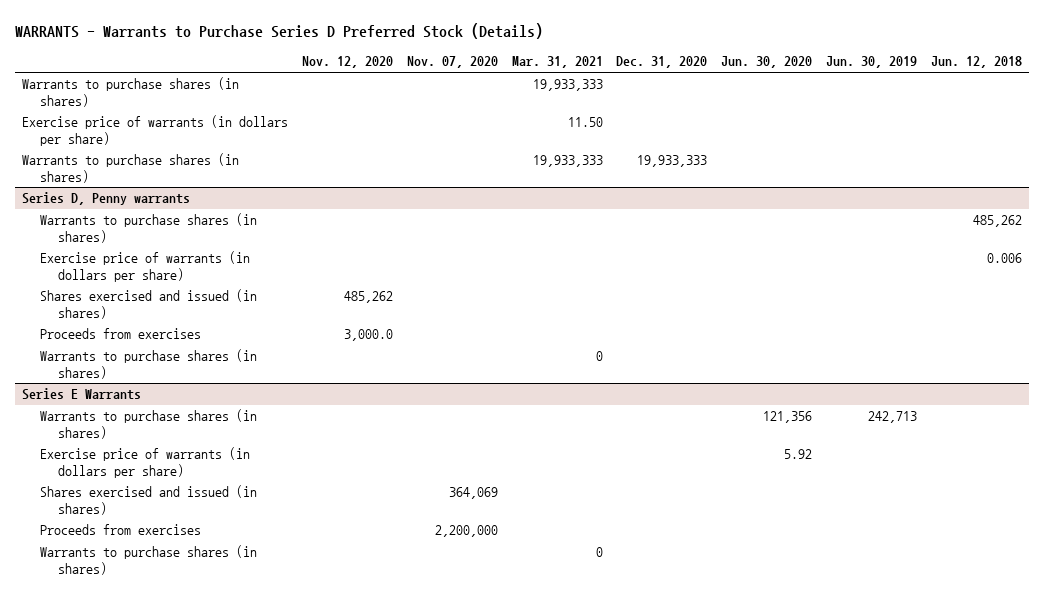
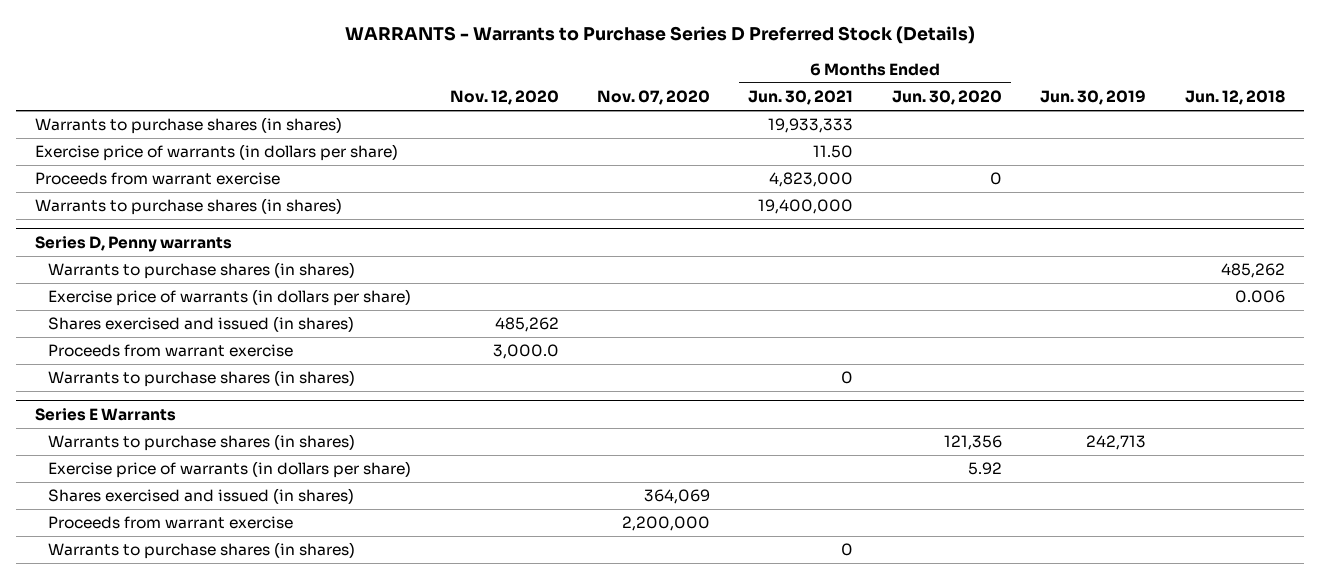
- | Nov. 12, 2020 | Nov. 07, 2020 | Mar. 31, 2021 | Dec. 31, 2020 | Jun. 30, 2020 | Jun. 30, 2019 | Jun. 12, 2018
+ | Nov. 12, 2020 | Nov. 07, 2020 | 6 Months Ended Jun. 30, 2021 | 6 Months Ended Jun. 30, 2020 | Jun. 30, 2019 | Jun. 12, 2018
+ Proceeds from warrant exercise | | | 4,823,000 | 0 | |
@ Series D, Penny warrants
- Proceeds from exercises | 3,000.0 | | | | | |
+ Proceeds from warrant exercise | 3,000.0 | | | | |
@ Series E Warrants
- Proceeds from exercises | | 2,200,000 | | | | |
+ Proceeds from warrant exercise | | 2,200,000 | | | |

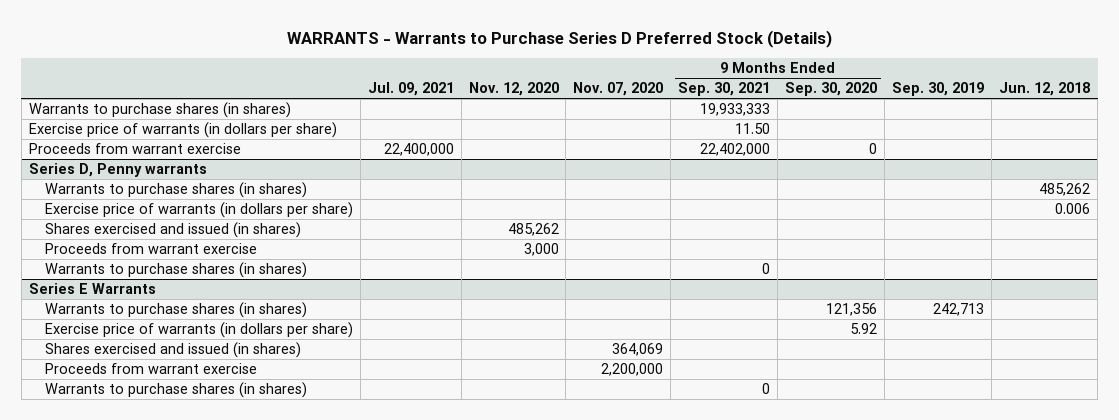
- | Nov. 12, 2020 | Nov. 07, 2020 | 6 Months Ended Jun. 30, 2021 | 6 Months Ended Jun. 30, 2020 | Jun. 30, 2019 | Jun. 12, 2018
+ | Jul. 09, 2021 | Nov. 12, 2020 | Nov. 07, 2020 | 9 Months Ended Sep. 30, 2021 | 9 Months Ended Sep. 30, 2020 | Sep. 30, 2019 | Jun. 12, 2018
- Warrants to purchase shares (in shares) | | | 19,400,000 | | |
@ Series D, Penny warrants
- Proceeds from warrant exercise | 3,000.0 | | | | |
+ Proceeds from warrant exercise | | 3,000 | | | | |

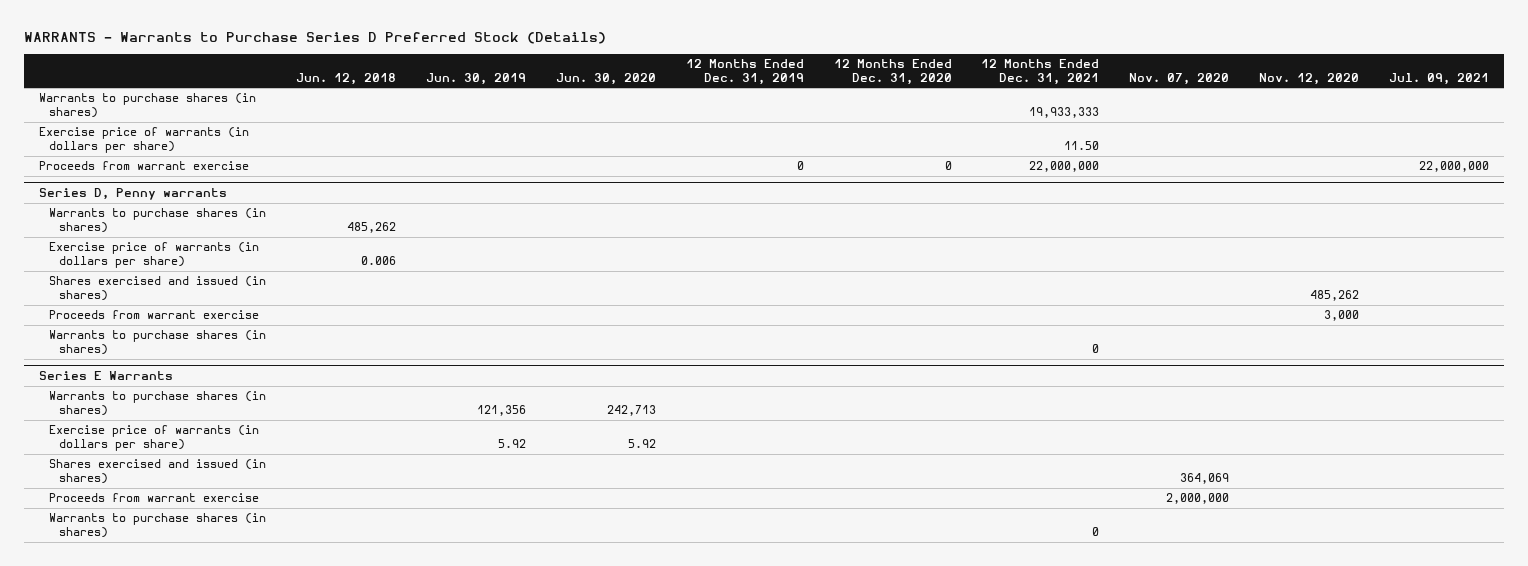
- | Jul. 09, 2021 | Nov. 12, 2020 | Nov. 07, 2020 | 9 Months Ended Sep. 30, 2021 | 9 Months Ended Sep. 30, 2020 | Sep. 30, 2019 | Jun. 12, 2018
+ | Jun. 12, 2018 | Jun. 30, 2019 | Jun. 30, 2020 | 12 Months Ended Dec. 31, 2019 | 12 Months Ended Dec. 31, 2020 | 12 Months Ended Dec. 31, 2021 | Nov. 07, 2020 | Nov. 12, 2020 | Jul. 09, 2021
- Proceeds from warrant exercise | 22,400,000 | | | 22,402,000 | 0 | |
+ Proceeds from warrant exercise | | | | 0 | 0 | 22,000,000 | | | 22,000,000
@ Series E Warrants
- Proceeds from warrant exercise | | | 2,200,000 | | | |
+ Proceeds from warrant exercise | | | | | | | 2,000,000 | |

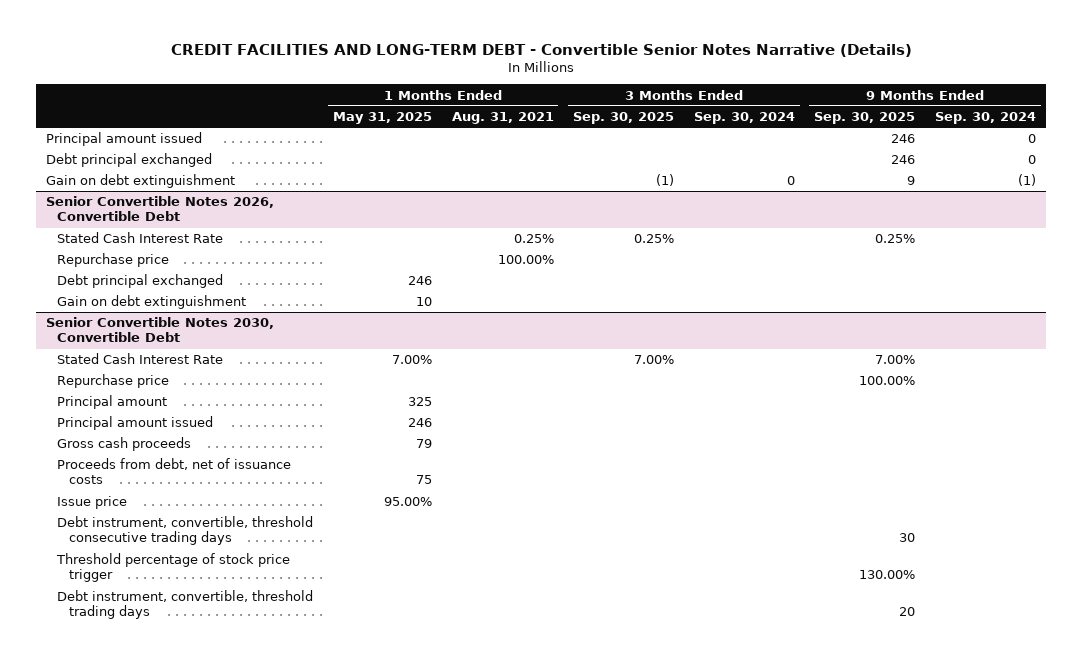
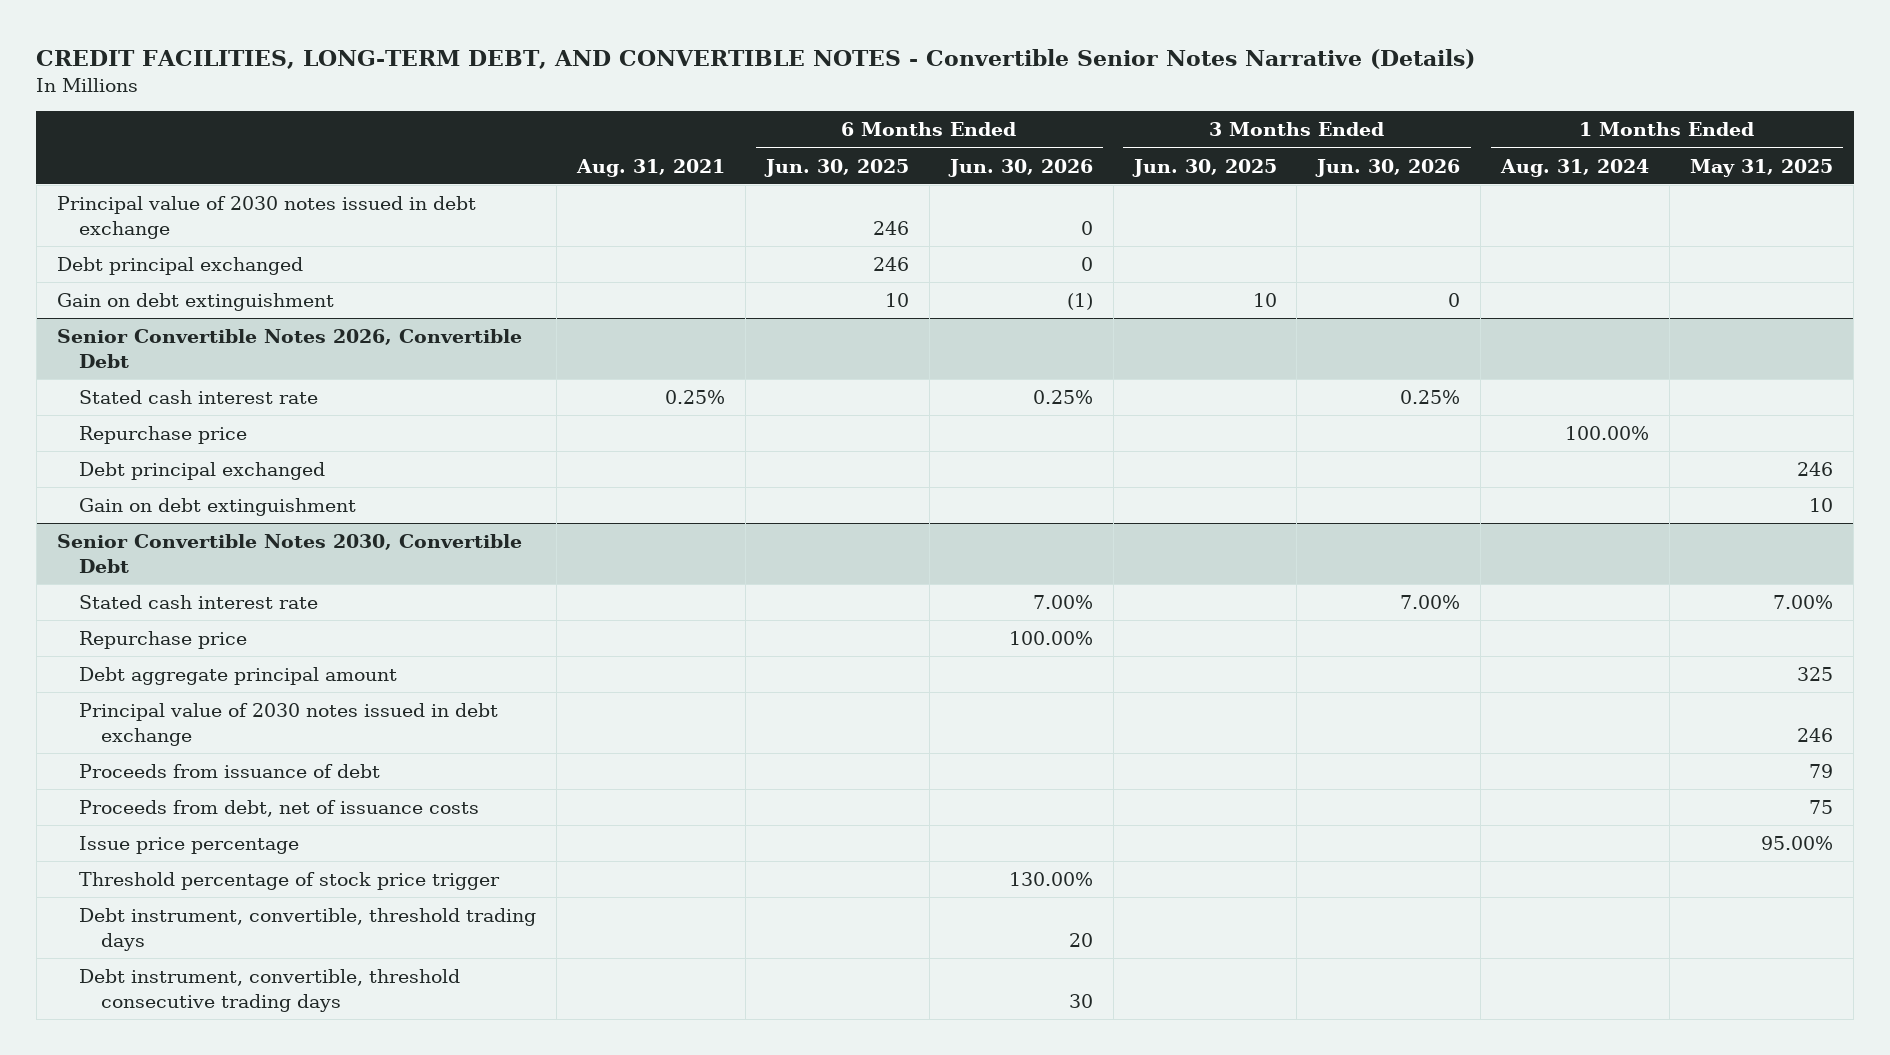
- CREDIT FACILITIES AND LONG-TERM DEBT - Convertible Senior Notes Narrative (Details)
+ CREDIT FACILITIES, LONG-TERM DEBT, AND CONVERTIBLE NOTES - Convertible Senior Notes Narrative (Details)
- | 1 Months Ended May 31, 2025 | 1 Months Ended Aug. 31, 2021 | 3 Months Ended Sep. 30, 2025 | 3 Months Ended Sep. 30, 2024 | 9 Months Ended Sep. 30, 2025 | 9 Months Ended Sep. 30, 2024
+ | Aug. 31, 2021 | 6 Months Ended Jun. 30, 2025 | 6 Months Ended Jun. 30, 2026 | 3 Months Ended Jun. 30, 2025 | 3 Months Ended Jun. 30, 2026 | 1 Months Ended Aug. 31, 2024 | 1 Months Ended May 31, 2025
- Principal amount issued | | | | | 246 | 0
+ Principal value of 2030 notes issued in debt exchange | | 246 | 0 | | | |
@ Senior Convertible Notes 2026, Convertible Debt
- Stated Cash Interest Rate | | 0.25% | 0.25% | | 0.25% |
+ Stated cash interest rate | 0.25% | | 0.25% | | 0.25% | |
@ Senior Convertible Notes 2030, Convertible Debt
- Stated Cash Interest Rate | 7.00% | | 7.00% | | 7.00% |
+ Stated cash interest rate | | | 7.00% | | 7.00% | | 7.00%
- Principal amount | 325 | | | | |
- Principal amount issued | 246 | | | | |
- Gross cash proceeds | 79 | | | | |
+ Debt aggregate principal amount | | | | | | | 325
+ Principal value of 2030 notes issued in debt exchange | | | | | | | 246
+ Proceeds from issuance of debt | | | | | | | 79
- Issue price | 95.00% | | | | |
+ Issue price percentage | | | | | | | 95.00%
moved down: Debt instrument, convertible, threshold consecutive trading days | | | 30 | | | |

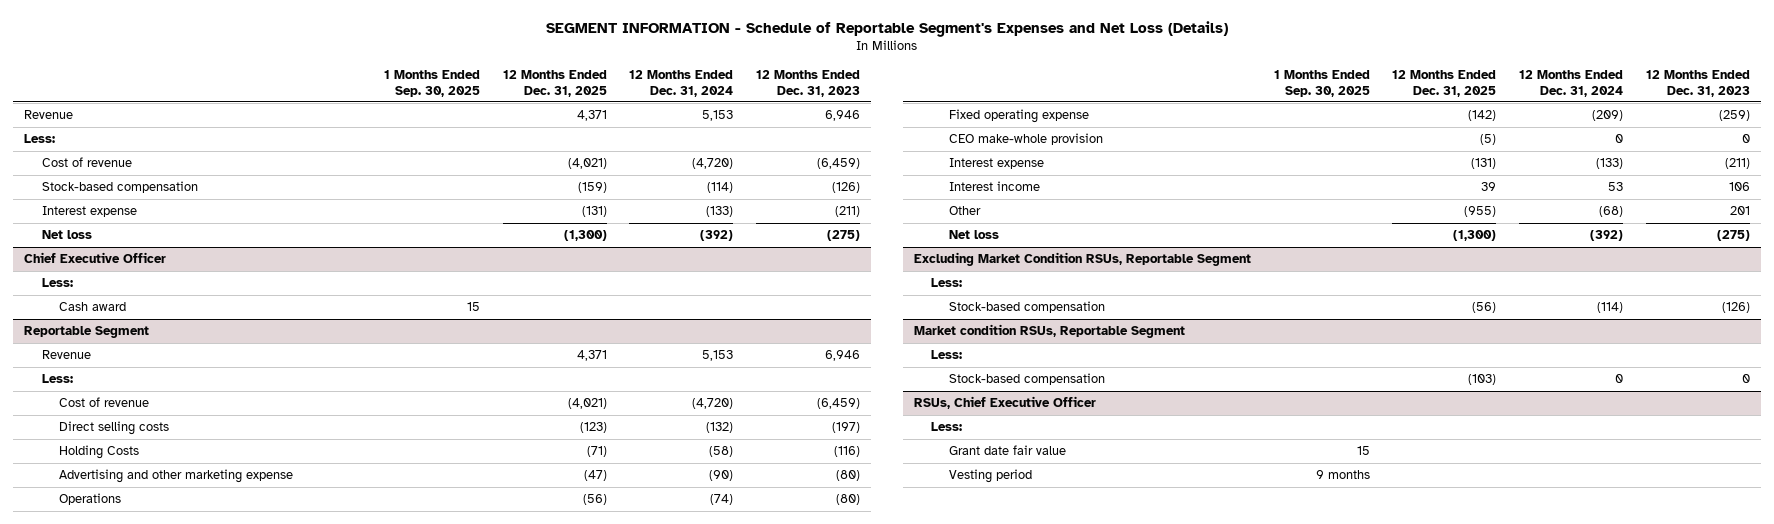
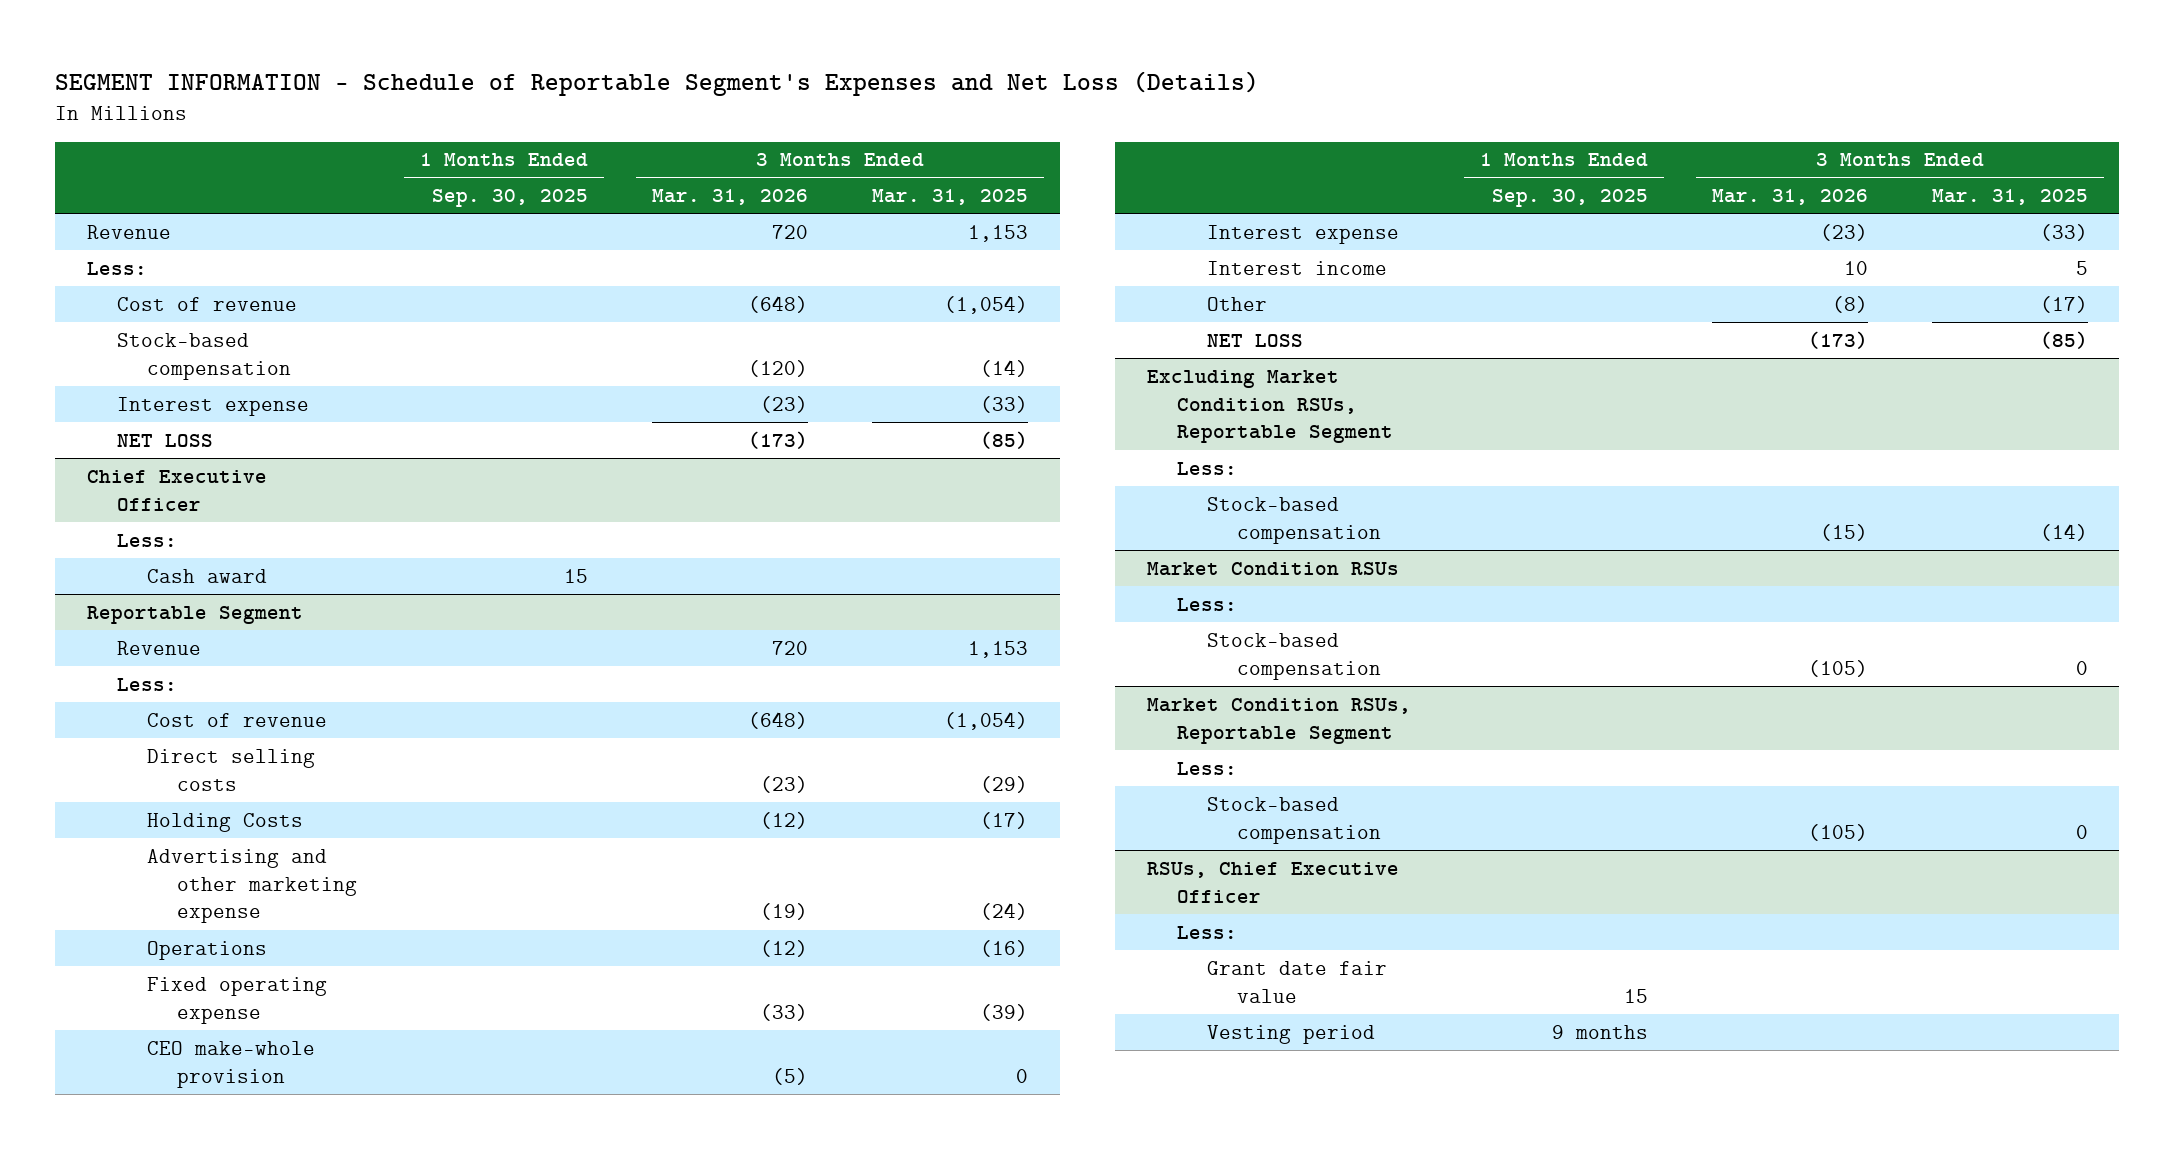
- | 1 Months Ended Sep. 30, 2025 | 12 Months Ended Dec. 31, 2025 | 12 Months Ended Dec. 31, 2024 | 12 Months Ended Dec. 31, 2023
+ | 1 Months Ended Sep. 30, 2025 | 3 Months Ended Mar. 31, 2026 | 3 Months Ended Mar. 31, 2025
- Net loss | | (1,300) | (392) | (275)
+ NET LOSS | | (173) | (85)
@ Reportable Segment
- Net loss | | (1,300) | (392) | (275)
+ NET LOSS | | (173) | (85)
- Market condition RSUs, Reportable Segment
+ Market Condition RSUs
+ Less:
+ Stock-based compensation | | (105) | 0
+ Market Condition RSUs, Reportable Segment

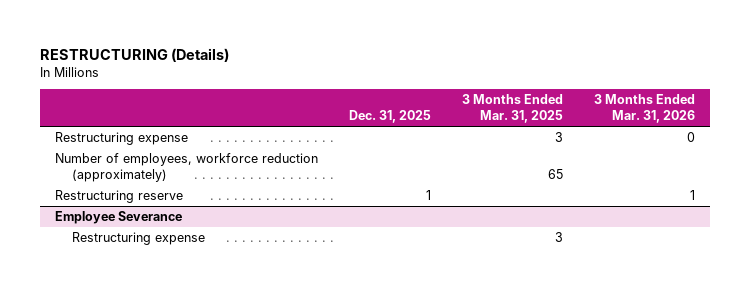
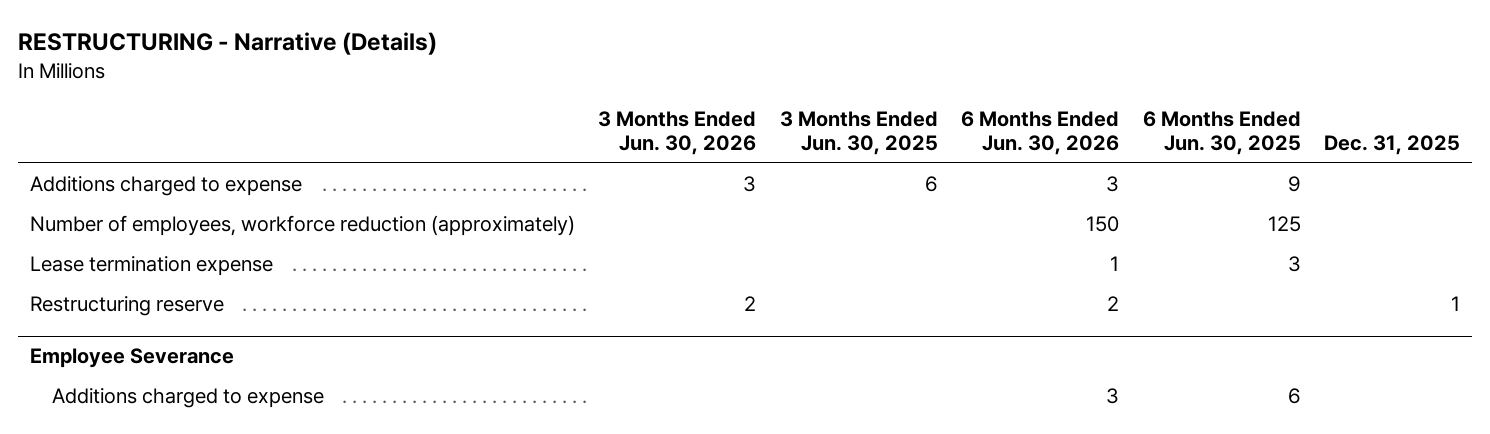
- RESTRUCTURING (Details)
+ RESTRUCTURING - Narrative (Details)
- | Dec. 31, 2025 | 3 Months Ended Mar. 31, 2025 | 3 Months Ended Mar. 31, 2026
+ | 3 Months Ended Jun. 30, 2026 | 3 Months Ended Jun. 30, 2025 | 6 Months Ended Jun. 30, 2026 | 6 Months Ended Jun. 30, 2025 | Dec. 31, 2025
- Restructuring expense | | 3 | 0
+ Additions charged to expense | 3 | 6 | 3 | 9 |
+ Lease termination expense | | | 1 | 3 |
@ Employee Severance
- Restructuring expense | | 3 |
+ Additions charged to expense | | | 3 | 6 |

